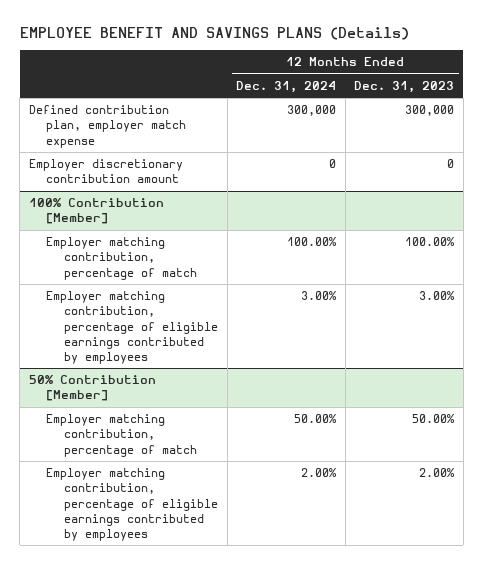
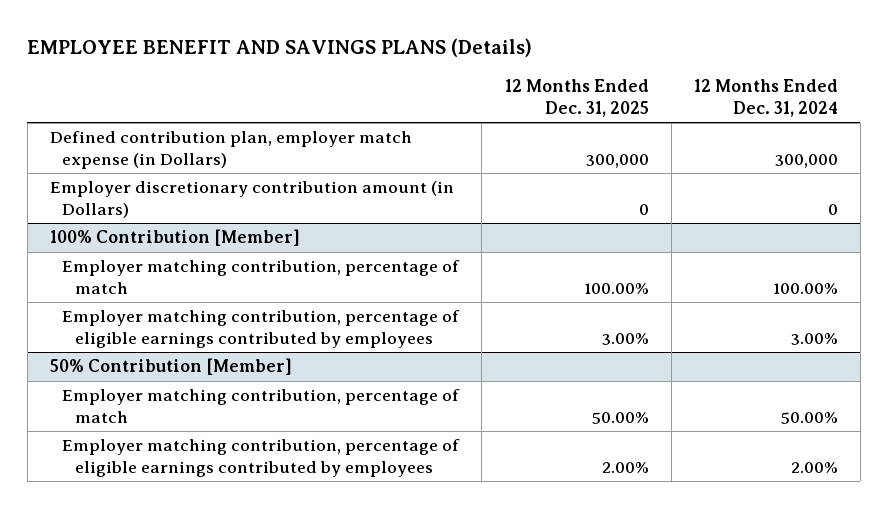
- | 12 Months Ended Dec. 31, 2024 | 12 Months Ended Dec. 31, 2023
+ | 12 Months Ended Dec. 31, 2025 | 12 Months Ended Dec. 31, 2024
- Defined contribution plan, employer match expense | 300,000 | 300,000
- Employer discretionary contribution amount | 0 | 0
+ Defined contribution plan, employer match expense (in Dollars) | 300,000 | 300,000
+ Employer discretionary contribution amount (in Dollars) | 0 | 0

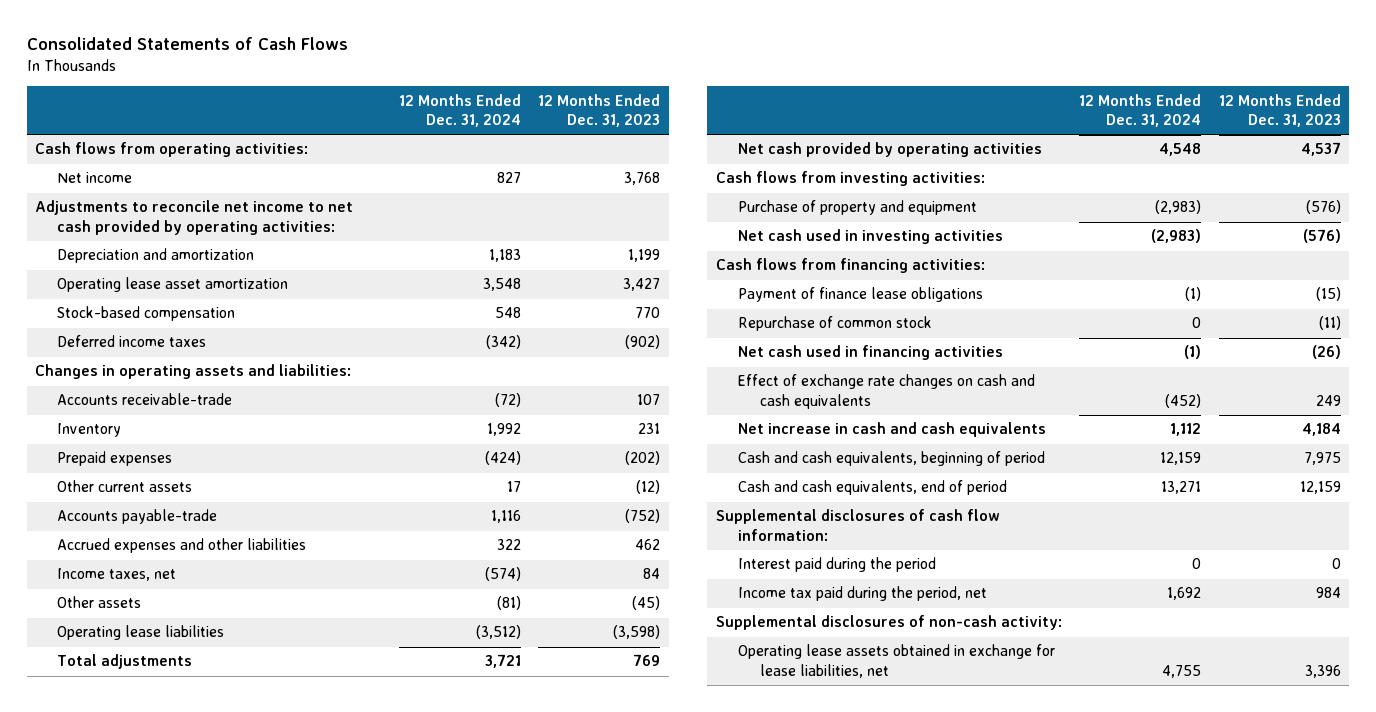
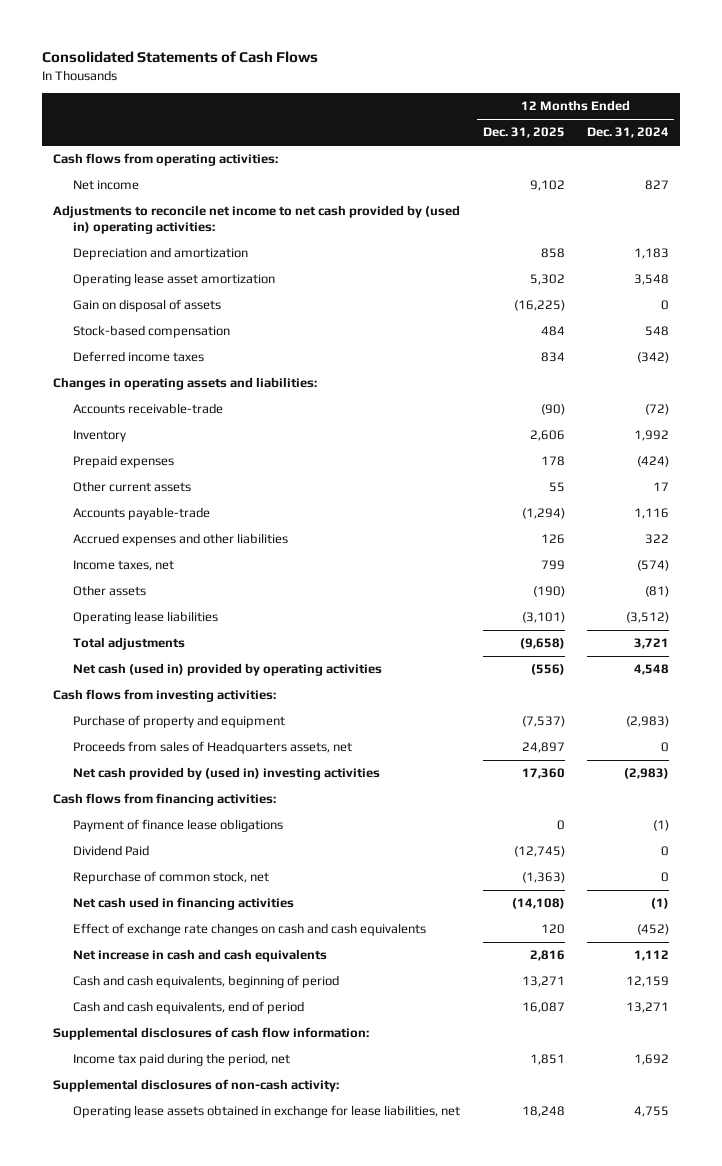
- | 12 Months Ended Dec. 31, 2024 | 12 Months Ended Dec. 31, 2023
+ | 12 Months Ended Dec. 31, 2025 | 12 Months Ended Dec. 31, 2024
- Adjustments to reconcile net income to net cash provided by operating activities:
+ Adjustments to reconcile net income to net cash provided by (used in) operating activities:
+ Gain on disposal of assets | (16,225) | 0
- Net cash provided by operating activities | 4,548 | 4,537
+ Net cash (used in) provided by operating activities | (556) | 4,548
- Net cash used in investing activities | (2,983) | (576)
+ Proceeds from sales of Headquarters assets, net | 24,897 | 0
+ Net cash provided by (used in) investing activities | 17,360 | (2,983)
- Repurchase of common stock | 0 | (11)
+ Dividend Paid | (12,745) | 0
+ Repurchase of common stock, net | (1,363) | 0
- Interest paid during the period | 0 | 0

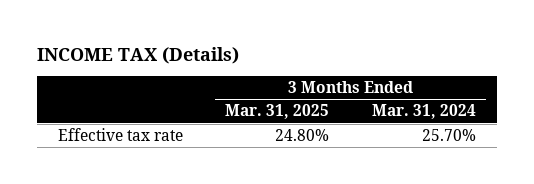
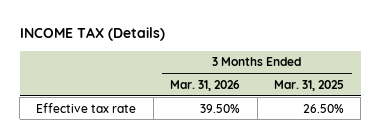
- | 3 Months Ended Mar. 31, 2025 | 3 Months Ended Mar. 31, 2024
+ | 3 Months Ended Mar. 31, 2026 | 3 Months Ended Mar. 31, 2025
- Effective tax rate | 24.80% | 25.70%
+ Effective tax rate | 39.50% | 26.50%

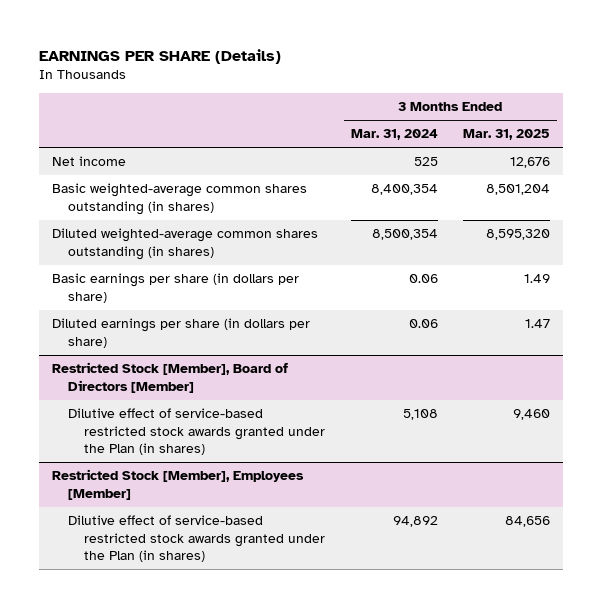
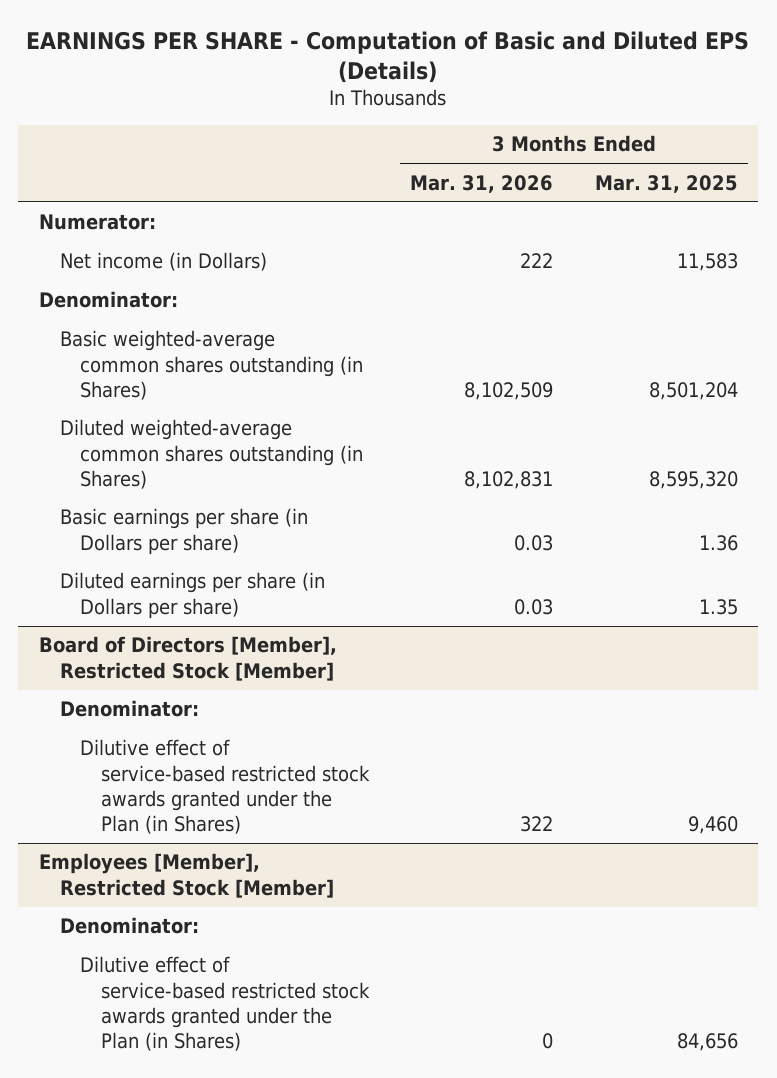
- EARNINGS PER SHARE (Details)
+ EARNINGS PER SHARE - Computation of Basic and Diluted EPS (Details)
- | 3 Months Ended Mar. 31, 2024 | 3 Months Ended Mar. 31, 2025
+ | 3 Months Ended Mar. 31, 2026 | 3 Months Ended Mar. 31, 2025
- Net income | 525 | 12,676
- Basic weighted-average common shares outstanding (in shares) | 8,400,354 | 8,501,204
- Diluted weighted-average common shares outstanding (in shares) | 8,500,354 | 8,595,320
- Basic earnings per share (in dollars per share) | 0.06 | 1.49
- Diluted earnings per share (in dollars per share) | 0.06 | 1.47
- Restricted Stock [Member], Board of Directors [Member]
- Dilutive effect of service-based restricted stock awards granted under the Plan (in shares) | 5,108 | 9,460
- Restricted Stock [Member], Employees [Member]
- Dilutive effect of service-based restricted stock awards granted under the Plan (in shares) | 94,892 | 84,656
+ Numerator:
+ Net income (in Dollars) | 222 | 11,583
+ Denominator:
+ Basic weighted-average common shares outstanding (in Shares) | 8,102,509 | 8,501,204
+ Diluted weighted-average common shares outstanding (in Shares) | 8,102,831 | 8,595,320
+ Basic earnings per share (in Dollars per share) | 0.03 | 1.36
+ Diluted earnings per share (in Dollars per share) | 0.03 | 1.35
+ Board of Directors [Member], Restricted Stock [Member]
+ Denominator:
+ Dilutive effect of service-based restricted stock awards granted under the Plan (in Shares) | 322 | 9,460
+ Employees [Member], Restricted Stock [Member]
+ Denominator:
+ Dilutive effect of service-based restricted stock awards granted under the Plan (in Shares) | 0 | 84,656

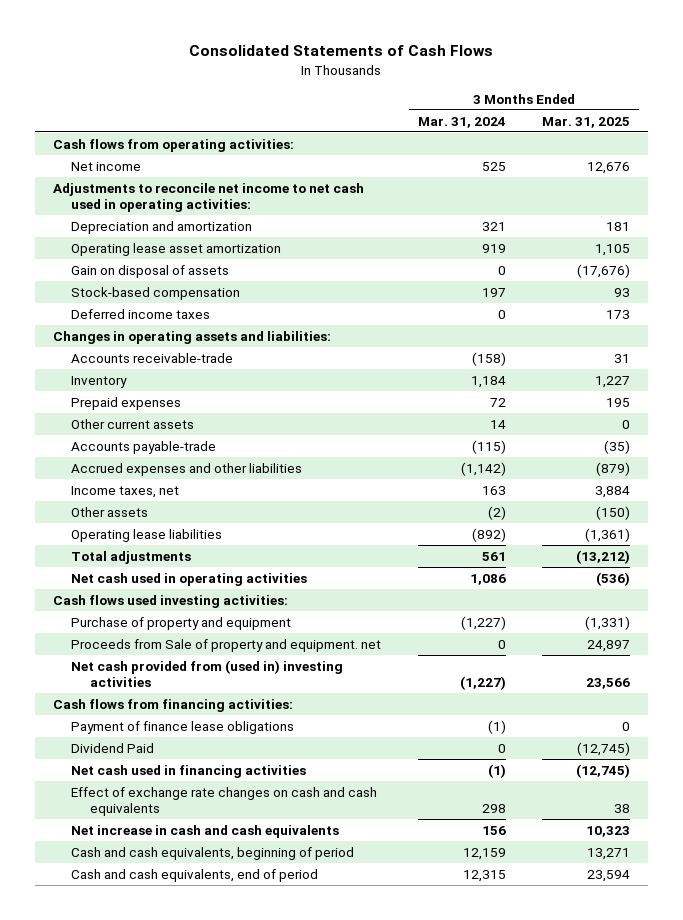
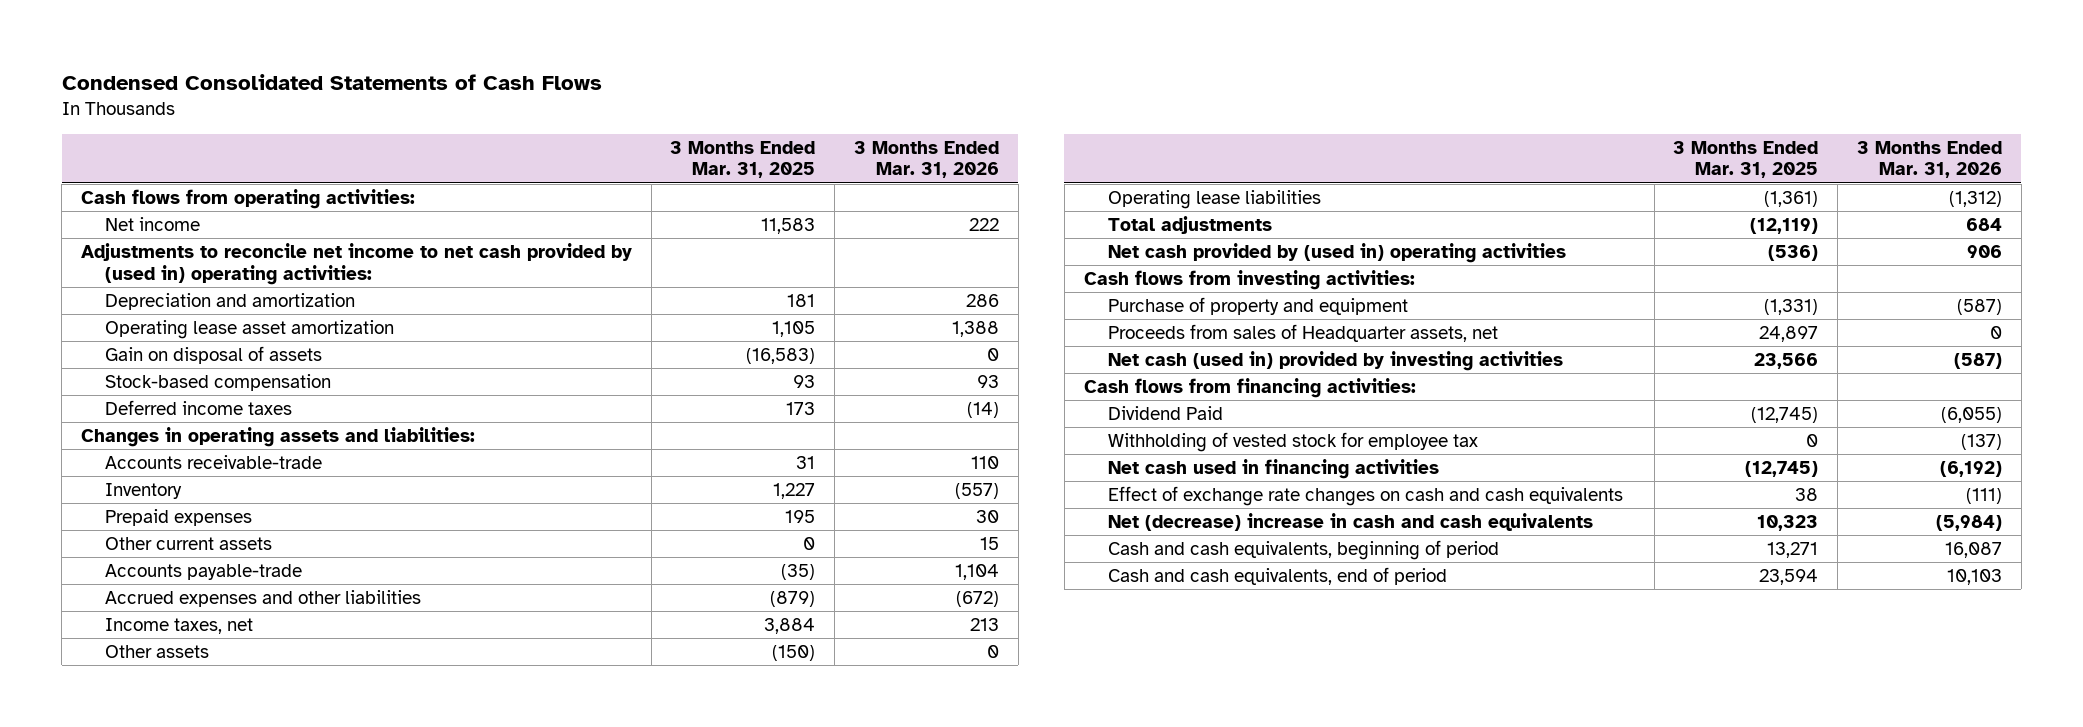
- Consolidated Statements of Cash Flows
+ Condensed Consolidated Statements of Cash Flows
- | 3 Months Ended Mar. 31, 2024 | 3 Months Ended Mar. 31, 2025
+ | 3 Months Ended Mar. 31, 2025 | 3 Months Ended Mar. 31, 2026
- Net income | 525 | 12,676
- Adjustments to reconcile net income to net cash used in operating activities:
+ Net income | 11,583 | 222
+ Adjustments to reconcile net income to net cash provided by (used in) operating activities:
- Gain on disposal of assets | 0 | (17,676)
+ Gain on disposal of assets | (16,583) | 0
- Total adjustments | 561 | (13,212)
- Net cash used in operating activities | 1,086 | (536)
- Cash flows used investing activities:
+ Total adjustments | (12,119) | 684
+ Net cash provided by (used in) operating activities | (536) | 906
+ Cash flows from investing activities:
- Proceeds from Sale of property and equipment. net | 0 | 24,897
- Net cash provided from (used in) investing activities | (1,227) | 23,566
+ Proceeds from sales of Headquarter assets, net | 24,897 | 0
+ Net cash (used in) provided by investing activities | 23,566 | (587)
- Payment of finance lease obligations | (1) | 0
+ Withholding of vested stock for employee tax | 0 | (137)
- Net increase in cash and cash equivalents | 156 | 10,323
+ Net (decrease) increase in cash and cash equivalents | 10,323 | (5,984)

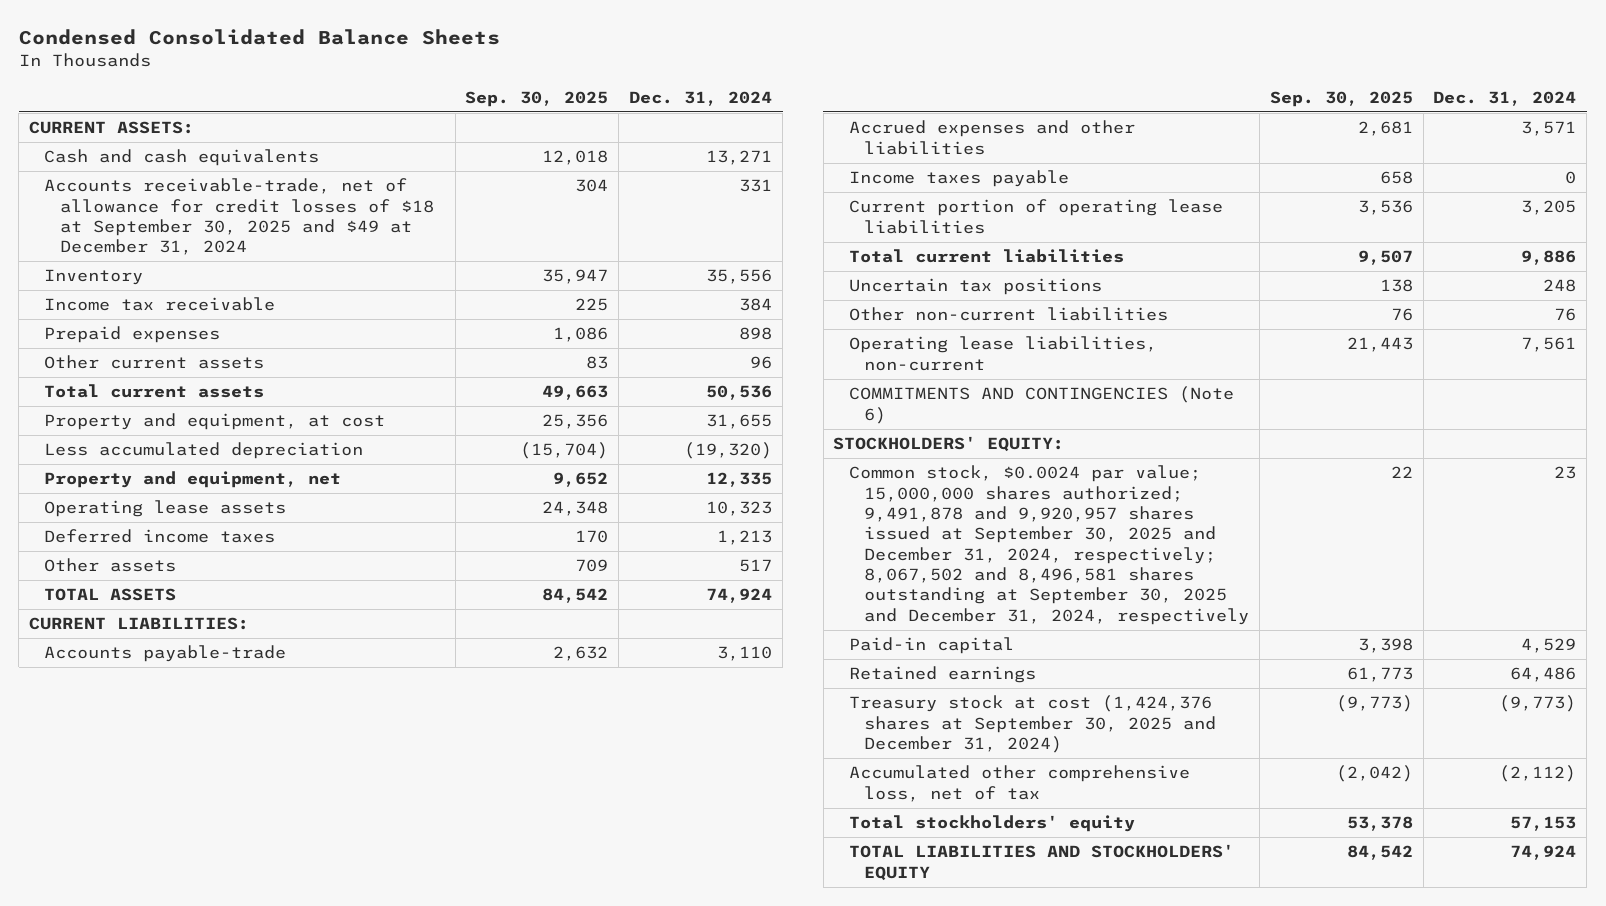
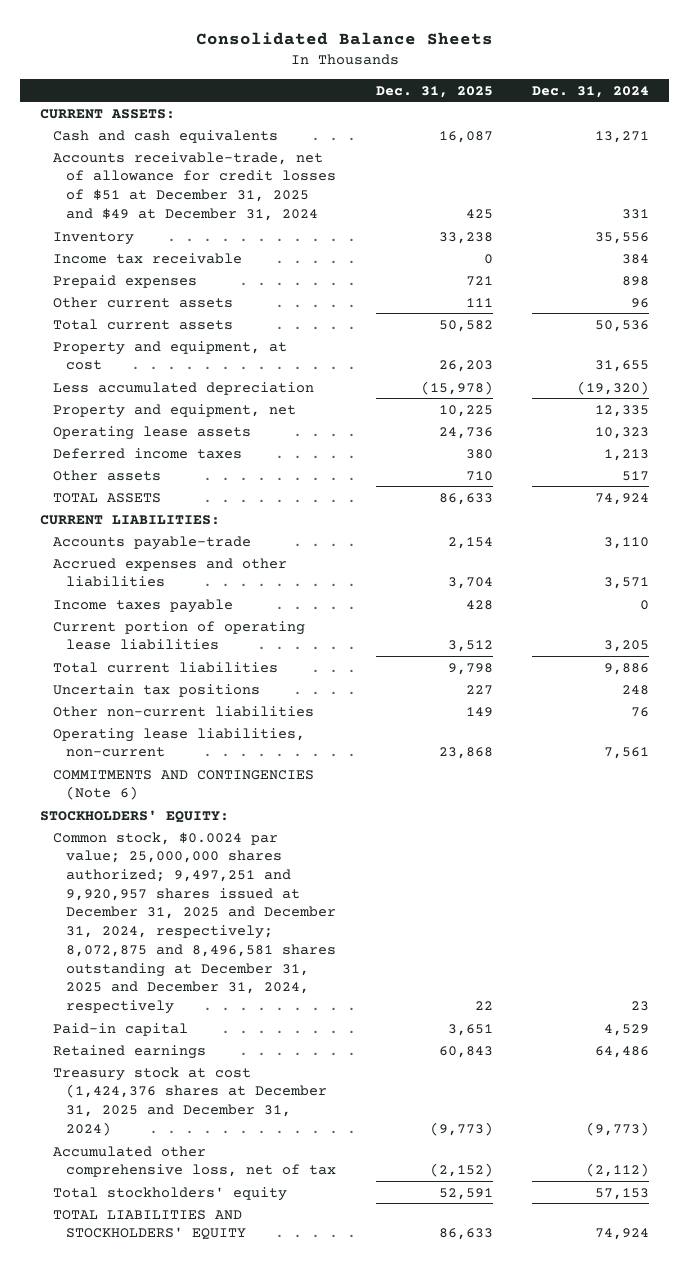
- Condensed Consolidated Balance Sheets
+ Consolidated Balance Sheets
- | Sep. 30, 2025 | Dec. 31, 2024
+ | Dec. 31, 2025 | Dec. 31, 2024
- Accounts receivable-trade, net of allowance for credit losses of $18 at September 30, 2025 and $49 at December 31, 2024 | 304 | 331
+ Accounts receivable-trade, net of allowance for credit losses of $51 at December 31, 2025 and $49 at December 31, 2024 | 425 | 331
- Common stock, $0.0024 par value; 15,000,000 shares authorized; 9,491,878 and 9,920,957 shares issued at September 30, 2025 and December 31, 2024, respectively; 8,067,502 and 8,496,581 shares outstanding at September 30, 2025 and December 31, 2024, respectively | 22 | 23
+ Common stock, $0.0024 par value; 25,000,000 shares authorized; 9,497,251 and 9,920,957 shares issued at December 31, 2025 and December 31, 2024, respectively; 8,072,875 and 8,496,581 shares outstanding at December 31, 2025 and December 31, 2024, respectively | 22 | 23
- Treasury stock at cost (1,424,376 shares at September 30, 2025 and December 31, 2024) | (9,773) | (9,773)
+ Treasury stock at cost (1,424,376 shares at December 31, 2025 and December 31, 2024) | (9,773) | (9,773)

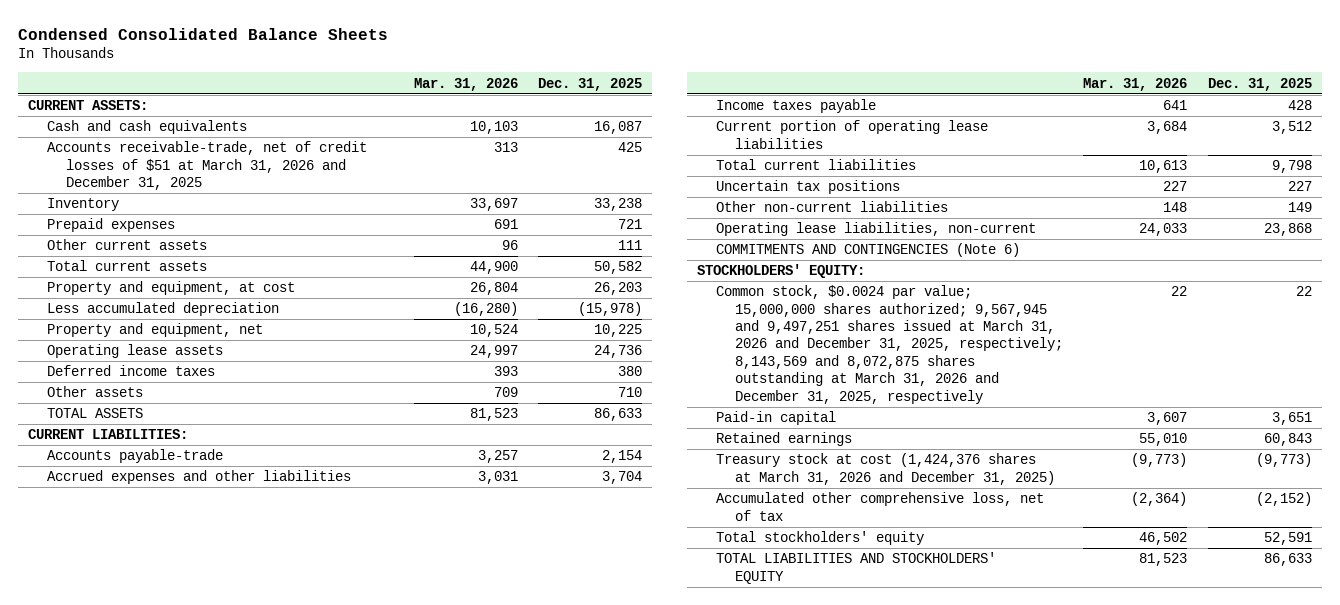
- Consolidated Balance Sheets
+ Condensed Consolidated Balance Sheets
- | Dec. 31, 2025 | Dec. 31, 2024
+ | Mar. 31, 2026 | Dec. 31, 2025
- Accounts receivable-trade, net of allowance for credit losses of $51 at December 31, 2025 and $49 at December 31, 2024 | 425 | 331
+ Accounts receivable-trade, net of credit losses of $51 at March 31, 2026 and December 31, 2025 | 313 | 425
- Income tax receivable | 0 | 384
- Common stock, $0.0024 par value; 25,000,000 shares authorized; 9,497,251 and 9,920,957 shares issued at December 31, 2025 and December 31, 2024, respectively; 8,072,875 and 8,496,581 shares outstanding at December 31, 2025 and December 31, 2024, respectively | 22 | 23
+ Common stock, $0.0024 par value; 15,000,000 shares authorized; 9,567,945 and 9,497,251 shares issued at March 31, 2026 and December 31, 2025, respectively; 8,143,569 and 8,072,875 shares outstanding at March 31, 2026 and December 31, 2025, respectively | 22 | 22
- Treasury stock at cost (1,424,376 shares at December 31, 2025 and December 31, 2024) | (9,773) | (9,773)
+ Treasury stock at cost (1,424,376 shares at March 31, 2026 and December 31, 2025) | (9,773) | (9,773)

